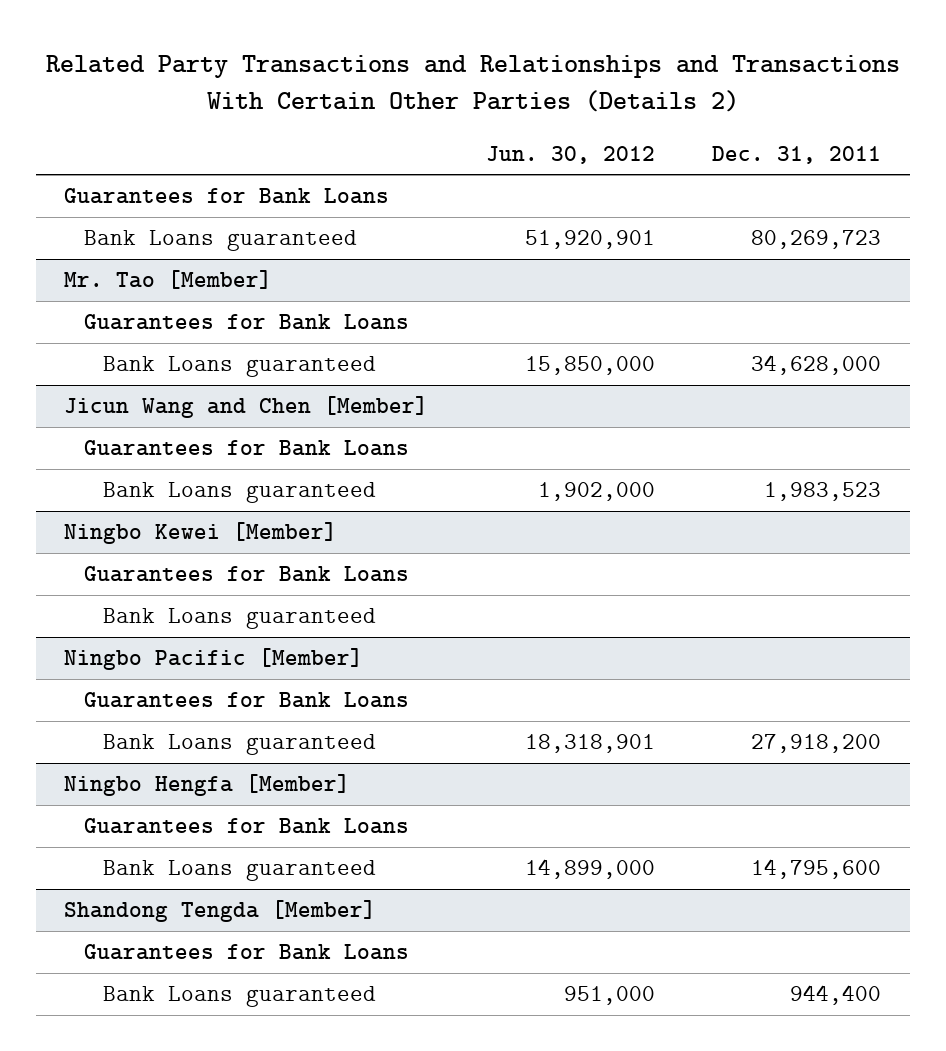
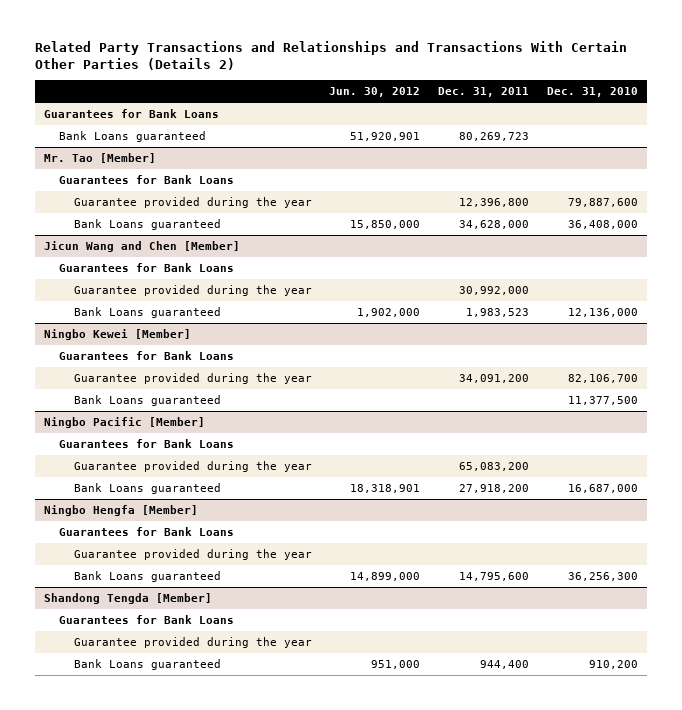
- | Jun. 30, 2012 | Dec. 31, 2011
+ | Jun. 30, 2012 | Dec. 31, 2011 | Dec. 31, 2010
@ Mr. Tao [Member]
+ Guarantee provided during the year | | 12,396,800 | 79,887,600
@ Jicun Wang and Chen [Member]
+ Guarantee provided during the year | | 30,992,000 |
@ Ningbo Kewei [Member]
+ Guarantee provided during the year | | 34,091,200 | 82,106,700
@ Ningbo Pacific [Member]
+ Guarantee provided during the year | | 65,083,200 |
@ Ningbo Hengfa [Member]
+ Guarantee provided during the year
@ Shandong Tengda [Member]
+ Guarantee provided during the year

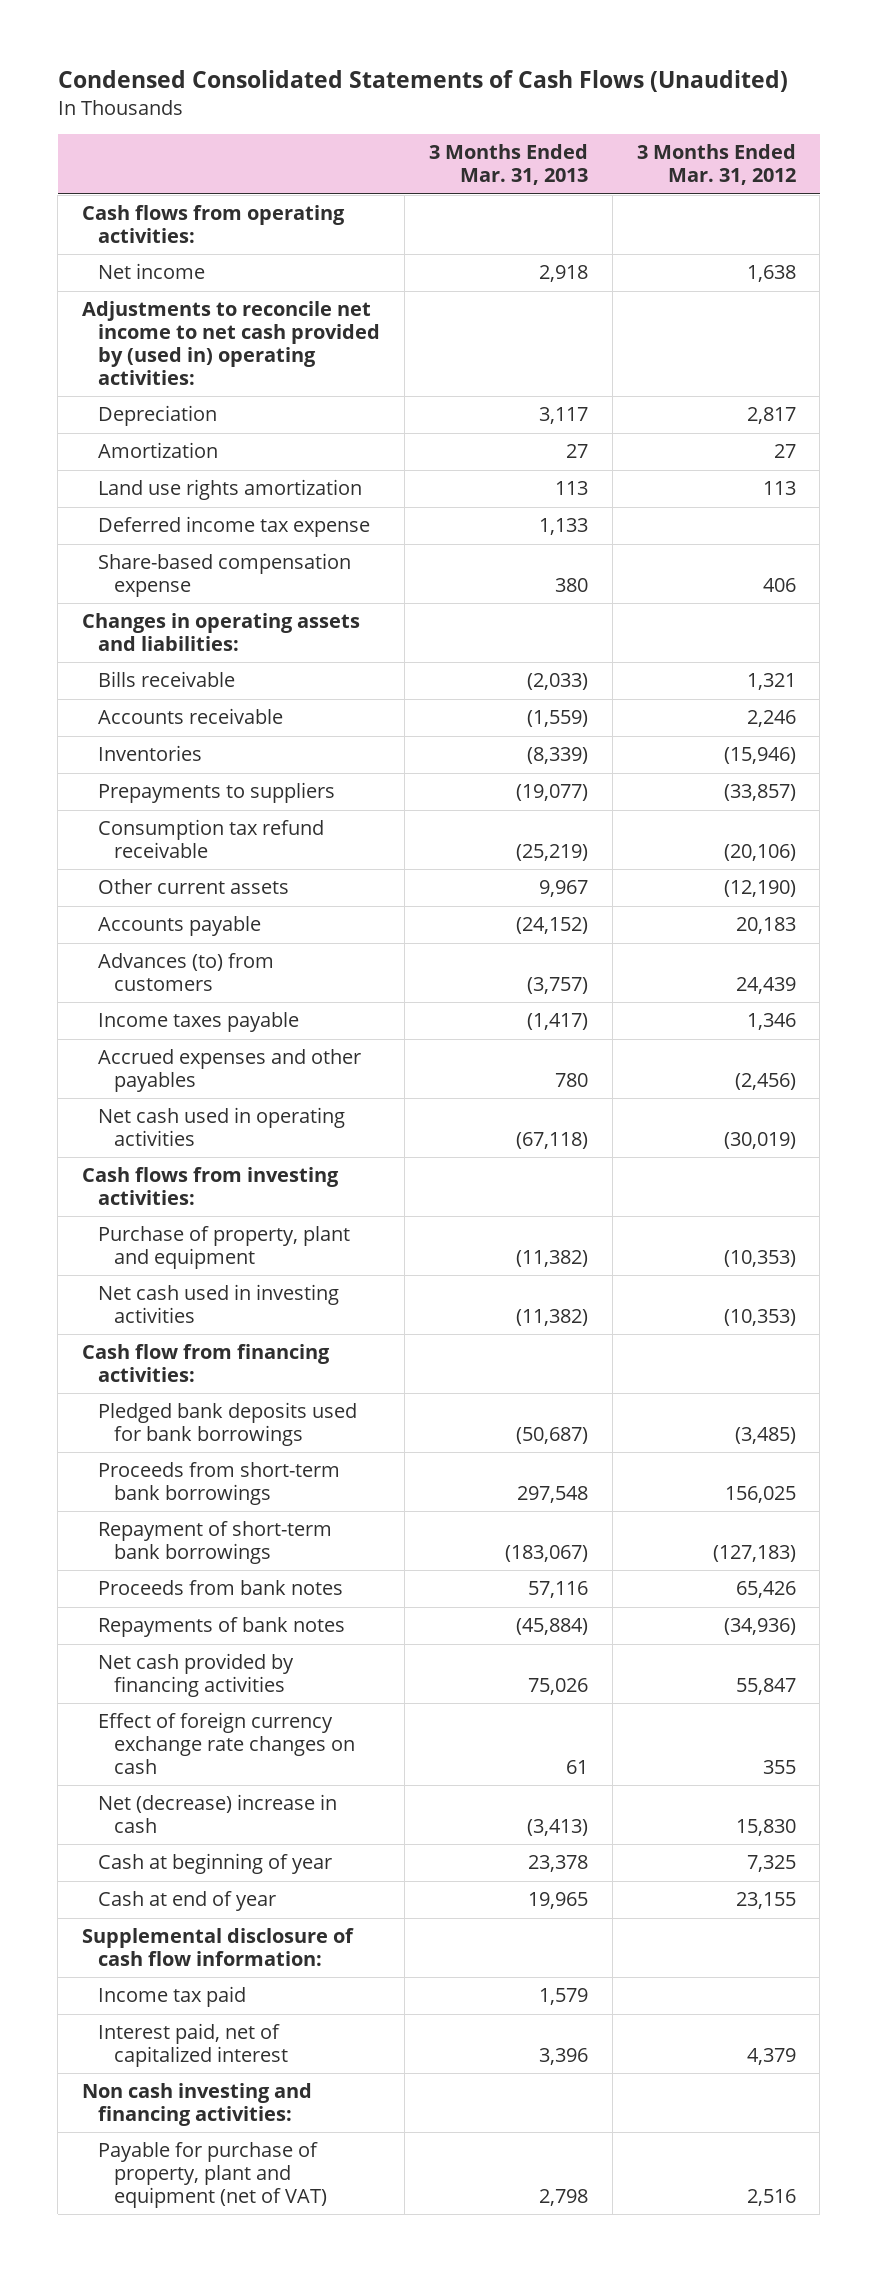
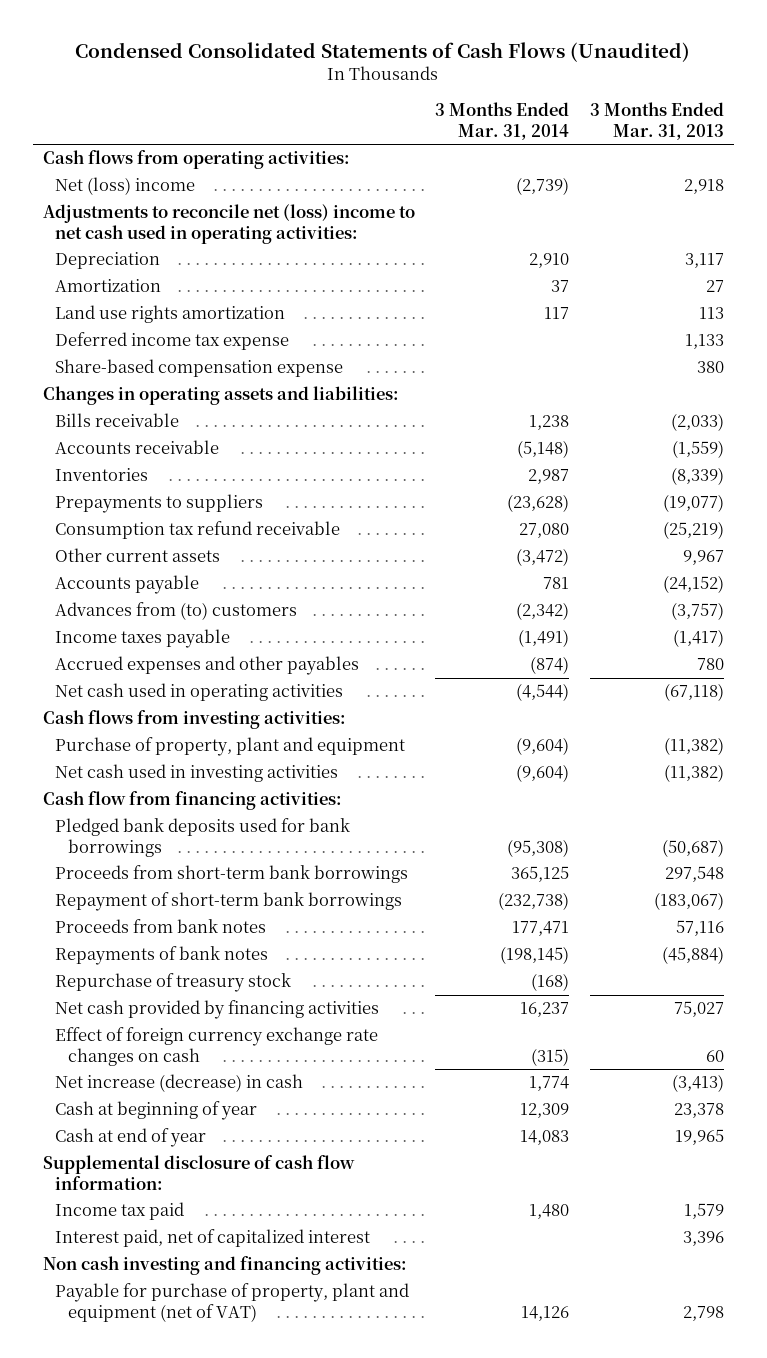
- | 3 Months Ended Mar. 31, 2013 | 3 Months Ended Mar. 31, 2012
+ | 3 Months Ended Mar. 31, 2014 | 3 Months Ended Mar. 31, 2013
- Net income | 2,918 | 1,638
- Adjustments to reconcile net income to net cash provided by (used in) operating activities:
+ Net (loss) income | (2,739) | 2,918
+ Adjustments to reconcile net (loss) income to net cash used in operating activities:
- Advances (to) from customers | (3,757) | 24,439
+ Advances from (to) customers | (2,342) | (3,757)
- Net cash provided by financing activities | 75,026 | 55,847
- Effect of foreign currency exchange rate changes on cash | 61 | 355
- Net (decrease) increase in cash | (3,413) | 15,830
+ Repurchase of treasury stock | (168) |
+ Net cash provided by financing activities | 16,237 | 75,027
+ Effect of foreign currency exchange rate changes on cash | (315) | 60
+ Net increase (decrease) in cash | 1,774 | (3,413)

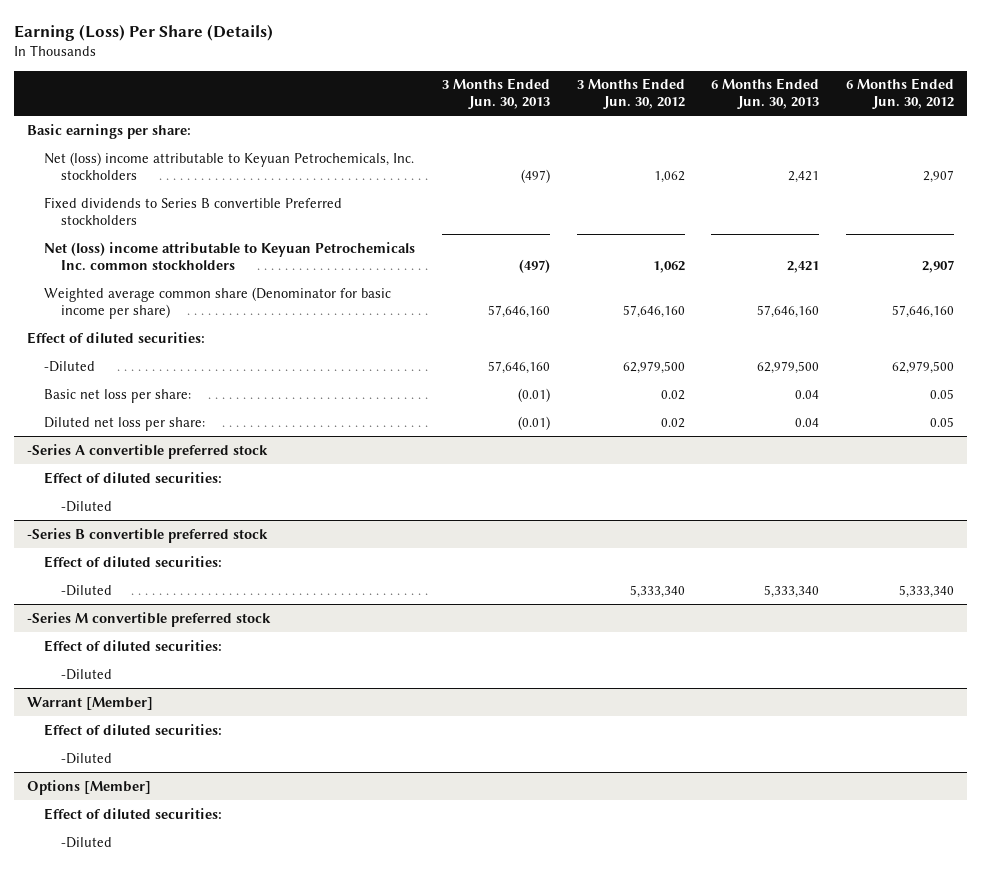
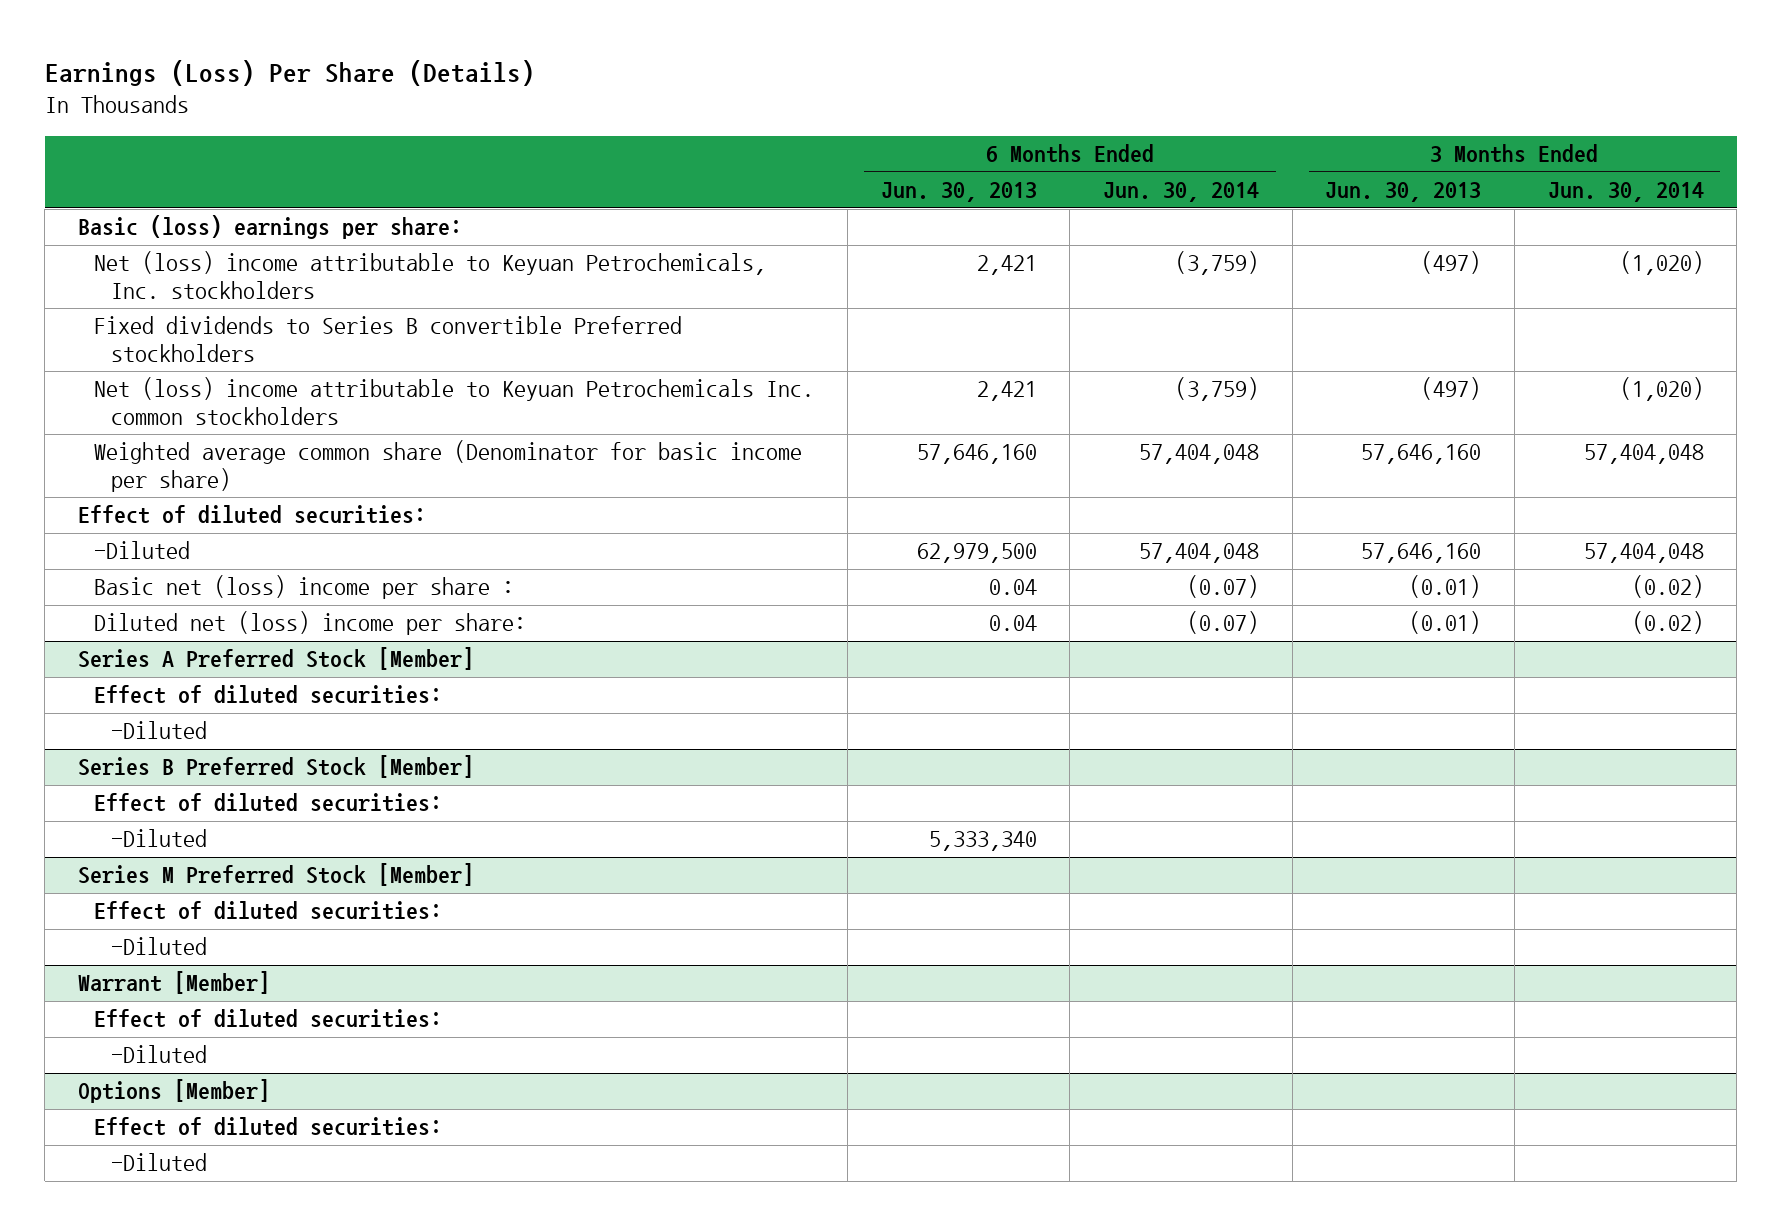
- Earning (Loss) Per Share (Details)
+ Earnings (Loss) Per Share (Details)
- | 3 Months Ended Jun. 30, 2013 | 3 Months Ended Jun. 30, 2012 | 6 Months Ended Jun. 30, 2013 | 6 Months Ended Jun. 30, 2012
+ | 6 Months Ended Jun. 30, 2013 | 6 Months Ended Jun. 30, 2014 | 3 Months Ended Jun. 30, 2013 | 3 Months Ended Jun. 30, 2014
- Basic earnings per share:
+ Basic (loss) earnings per share:
- Basic net loss per share: | (0.01) | 0.02 | 0.04 | 0.05
- Diluted net loss per share: | (0.01) | 0.02 | 0.04 | 0.05
- -Series A convertible preferred stock
+ Basic net (loss) income per share : | 0.04 | (0.07) | (0.01) | (0.02)
+ Diluted net (loss) income per share: | 0.04 | (0.07) | (0.01) | (0.02)
+ Series A Preferred Stock [Member]
- -Series B convertible preferred stock
+ Series B Preferred Stock [Member]
- -Series M convertible preferred stock
+ Series M Preferred Stock [Member]

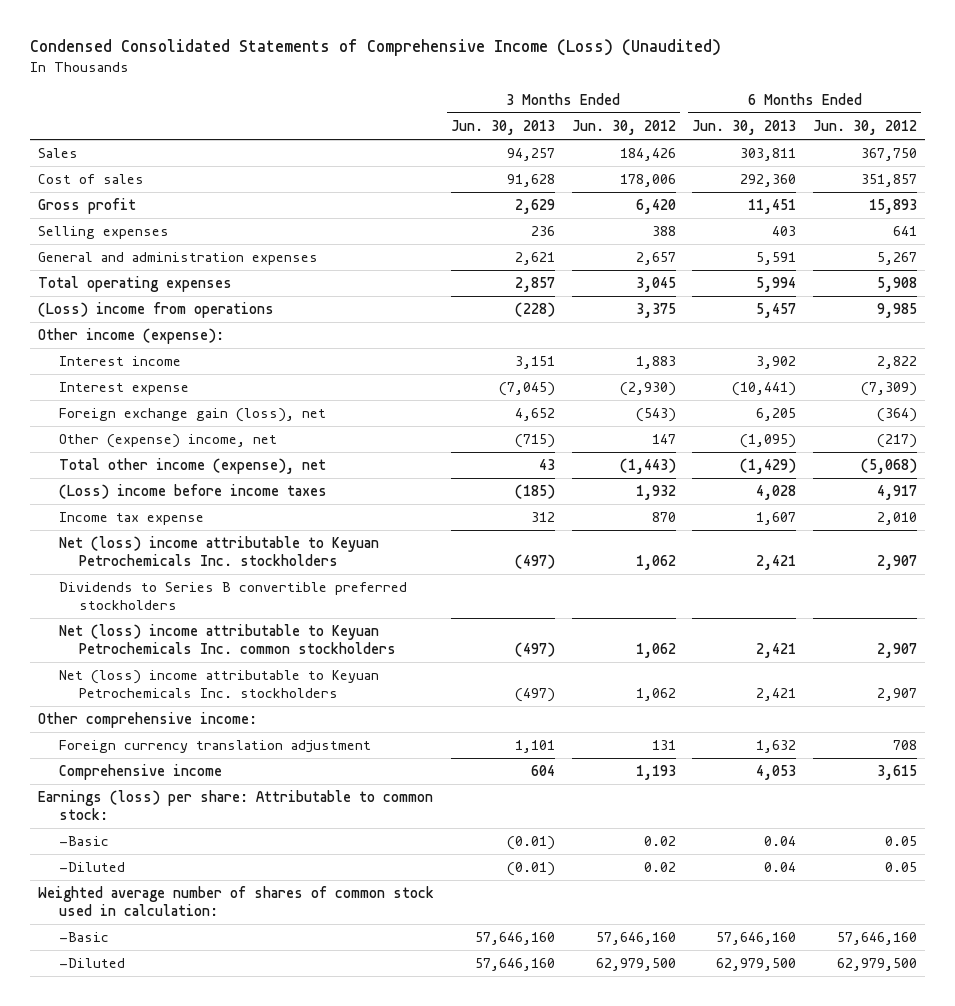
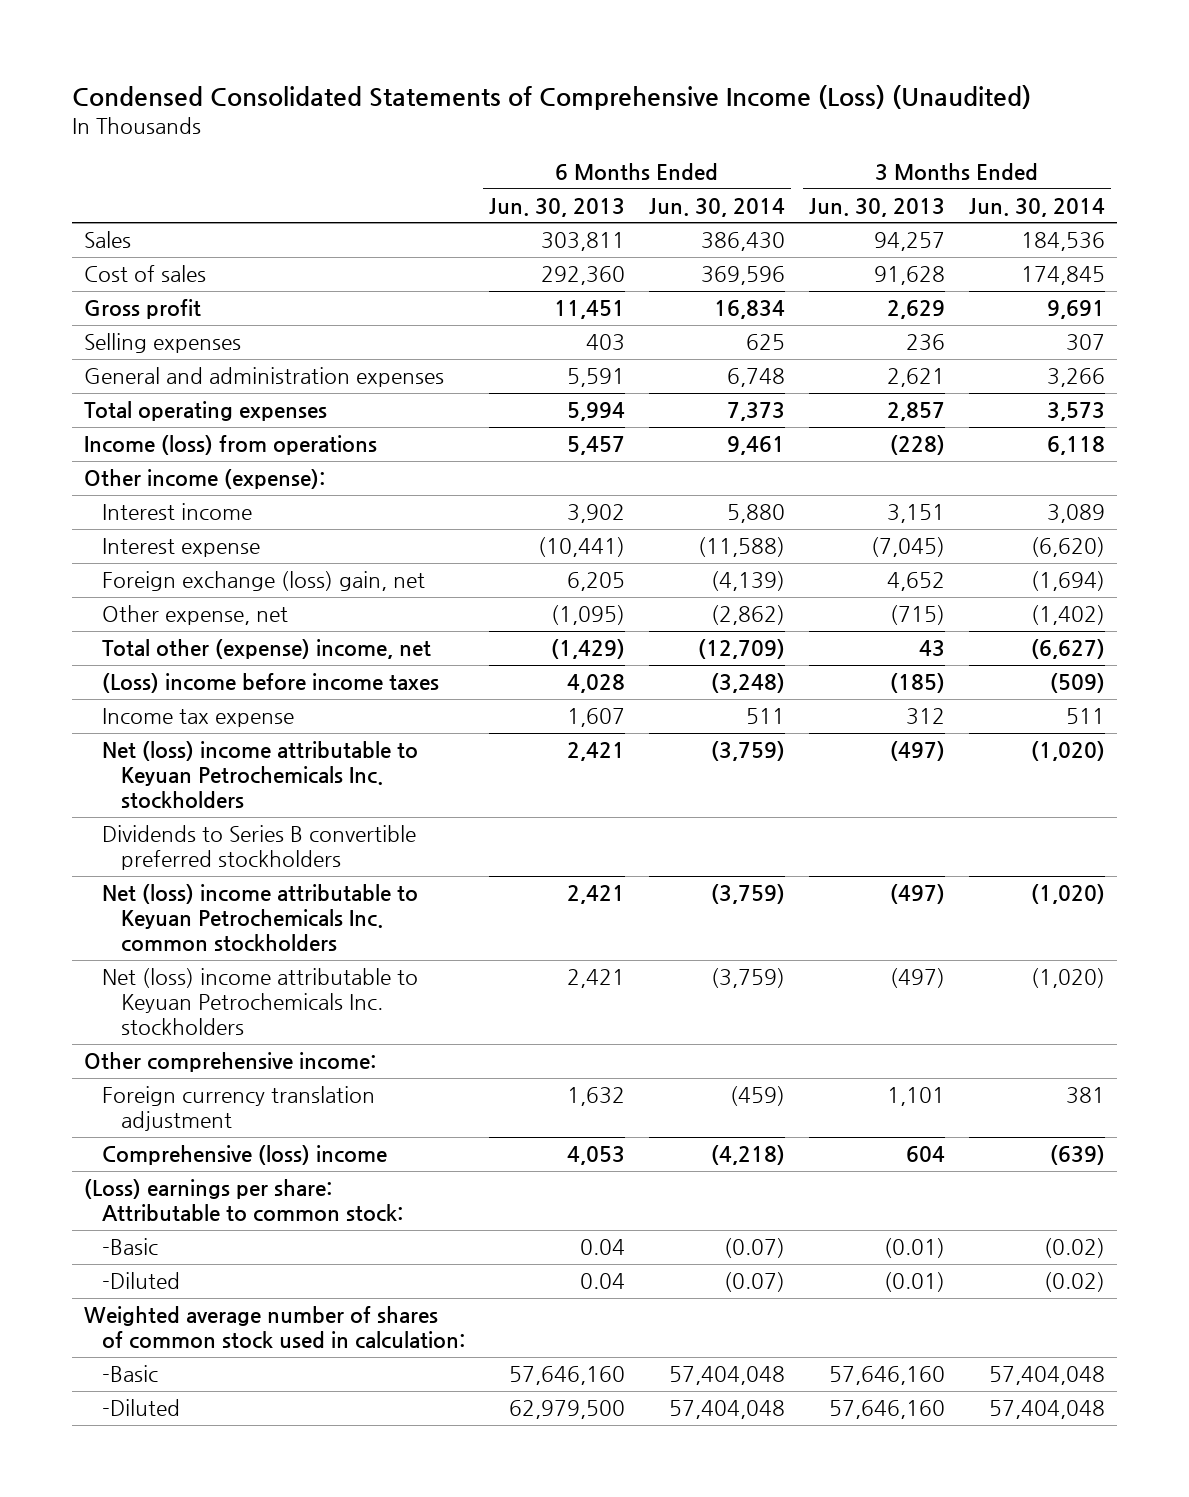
- | 3 Months Ended Jun. 30, 2013 | 3 Months Ended Jun. 30, 2012 | 6 Months Ended Jun. 30, 2013 | 6 Months Ended Jun. 30, 2012
+ | 6 Months Ended Jun. 30, 2013 | 6 Months Ended Jun. 30, 2014 | 3 Months Ended Jun. 30, 2013 | 3 Months Ended Jun. 30, 2014
- (Loss) income from operations | (228) | 3,375 | 5,457 | 9,985
+ Income (loss) from operations | 5,457 | 9,461 | (228) | 6,118
- Foreign exchange gain (loss), net | 4,652 | (543) | 6,205 | (364)
- Other (expense) income, net | (715) | 147 | (1,095) | (217)
- Total other income (expense), net | 43 | (1,443) | (1,429) | (5,068)
+ Foreign exchange (loss) gain, net | 6,205 | (4,139) | 4,652 | (1,694)
+ Other expense, net | (1,095) | (2,862) | (715) | (1,402)
+ Total other (expense) income, net | (1,429) | (12,709) | 43 | (6,627)
- Comprehensive income | 604 | 1,193 | 4,053 | 3,615
- Earnings (loss) per share: Attributable to common stock:
+ Comprehensive (loss) income | 4,053 | (4,218) | 604 | (639)
+ (Loss) earnings per share: Attributable to common stock:

